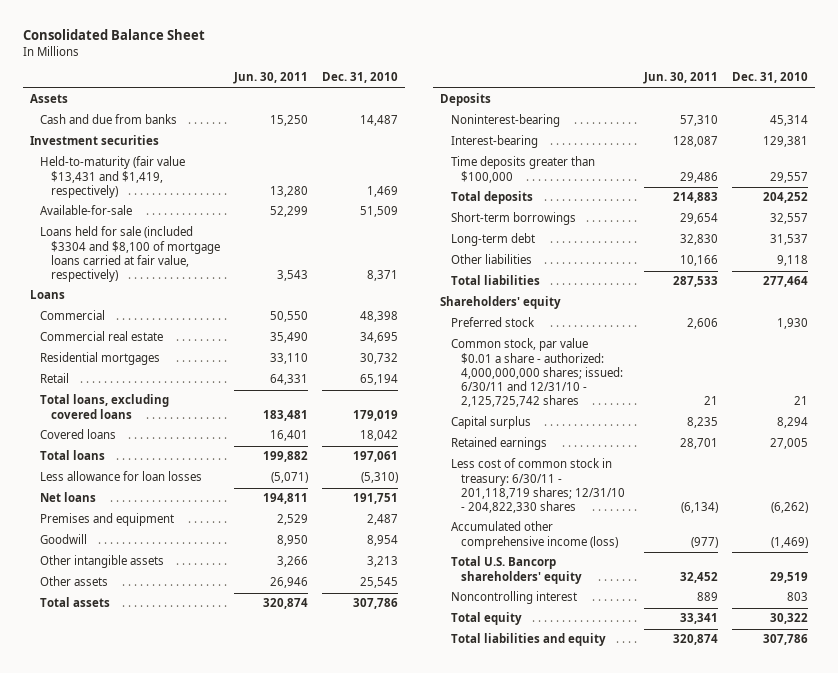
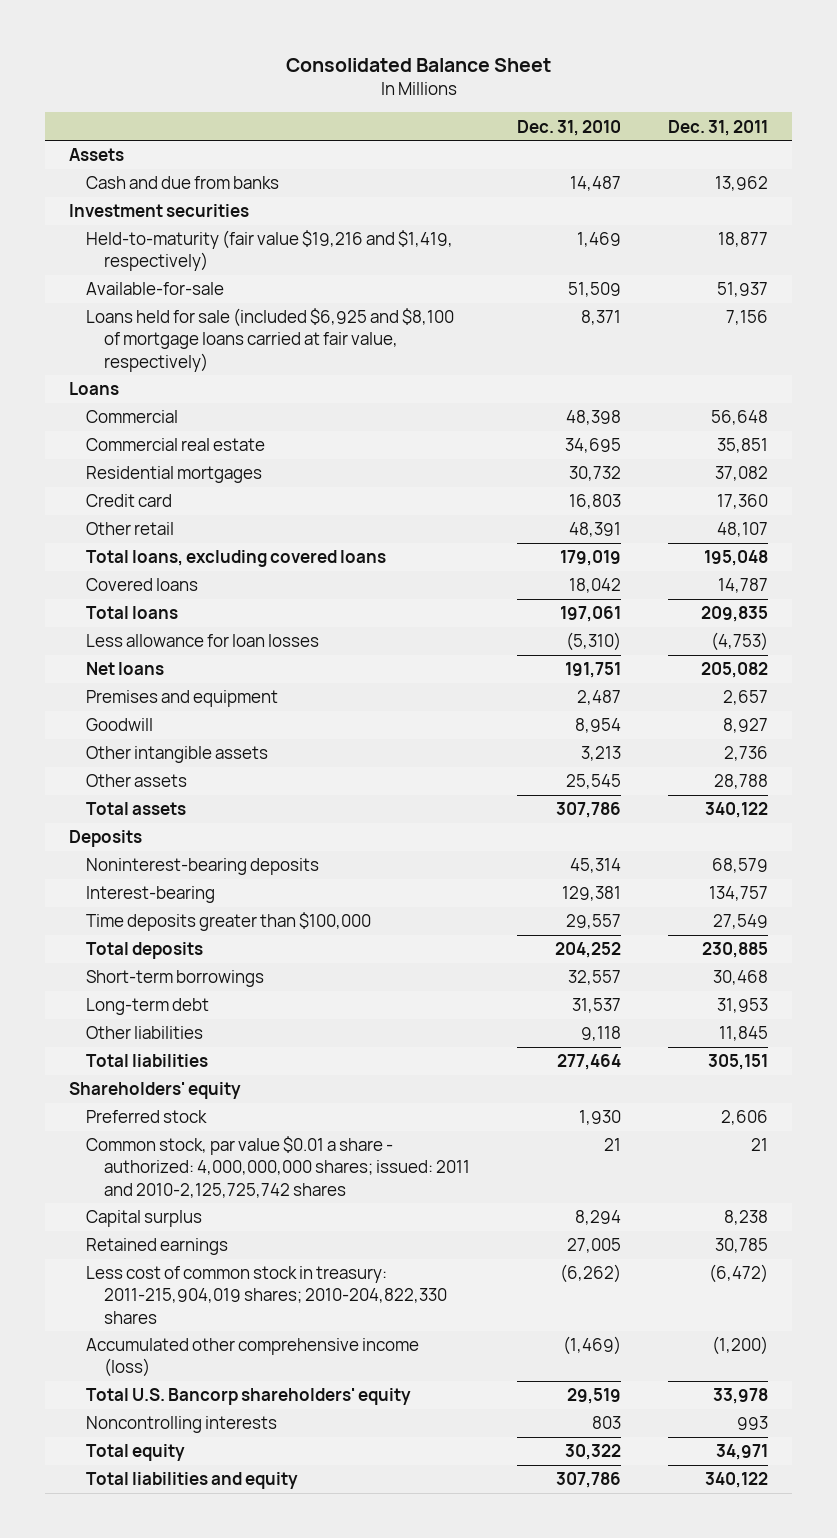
- | Jun. 30, 2011 | Dec. 31, 2010
+ | Dec. 31, 2010 | Dec. 31, 2011
- Held-to-maturity (fair value $13,431 and $1,419, respectively) | 13,280 | 1,469
+ Held-to-maturity (fair value $19,216 and $1,419, respectively) | 1,469 | 18,877
- Loans held for sale (included $3304 and $8,100 of mortgage loans carried at fair value, respectively) | 3,543 | 8,371
+ Loans held for sale (included $6,925 and $8,100 of mortgage loans carried at fair value, respectively) | 8,371 | 7,156
- Retail | 64,331 | 65,194
+ Credit card | 16,803 | 17,360
+ Other retail | 48,391 | 48,107
- Noninterest-bearing | 57,310 | 45,314
+ Noninterest-bearing deposits | 45,314 | 68,579
- Common stock, par value $0.01 a share - authorized: 4,000,000,000 shares; issued: 6/30/11 and 12/31/10 - 2,125,725,742 shares | 21 | 21
+ Common stock, par value $0.01 a share - authorized: 4,000,000,000 shares; issued: 2011 and 2010-2,125,725,742 shares | 21 | 21
- Less cost of common stock in treasury: 6/30/11 - 201,118,719 shares; 12/31/10 - 204,822,330 shares | (6,134) | (6,262)
+ Less cost of common stock in treasury: 2011-215,904,019 shares; 2010-204,822,330 shares | (6,262) | (6,472)
- Noncontrolling interest | 889 | 803
+ Noncontrolling interests | 803 | 993

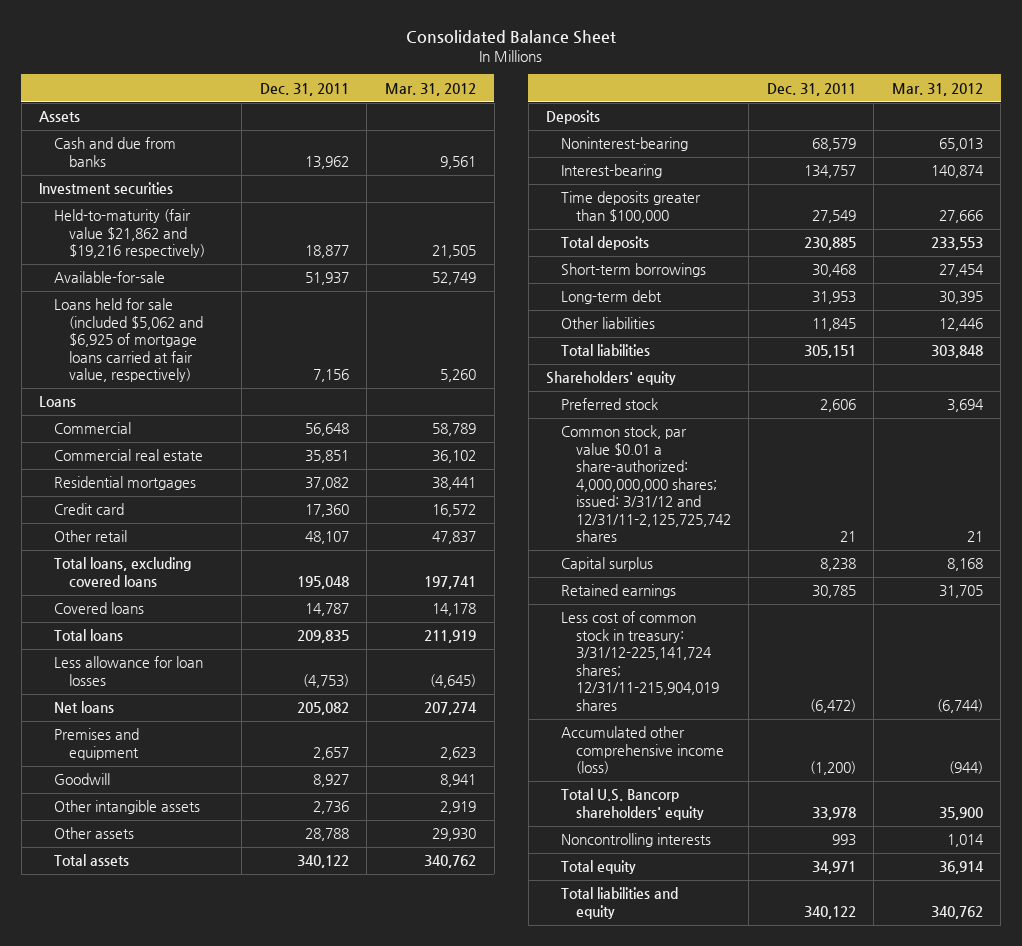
- | Dec. 31, 2010 | Dec. 31, 2011
+ | Dec. 31, 2011 | Mar. 31, 2012
- Held-to-maturity (fair value $19,216 and $1,419, respectively) | 1,469 | 18,877
+ Held-to-maturity (fair value $21,862 and $19,216 respectively) | 18,877 | 21,505
- Loans held for sale (included $6,925 and $8,100 of mortgage loans carried at fair value, respectively) | 8,371 | 7,156
+ Loans held for sale (included $5,062 and $6,925 of mortgage loans carried at fair value, respectively) | 7,156 | 5,260
- Noninterest-bearing deposits | 45,314 | 68,579
+ Noninterest-bearing | 68,579 | 65,013
- Common stock, par value $0.01 a share - authorized: 4,000,000,000 shares; issued: 2011 and 2010-2,125,725,742 shares | 21 | 21
+ Common stock, par value $0.01 a share-authorized: 4,000,000,000 shares; issued: 3/31/12 and 12/31/11-2,125,725,742 shares | 21 | 21
- Less cost of common stock in treasury: 2011-215,904,019 shares; 2010-204,822,330 shares | (6,262) | (6,472)
+ Less cost of common stock in treasury: 3/31/12-225,141,724 shares; 12/31/11-215,904,019 shares | (6,472) | (6,744)

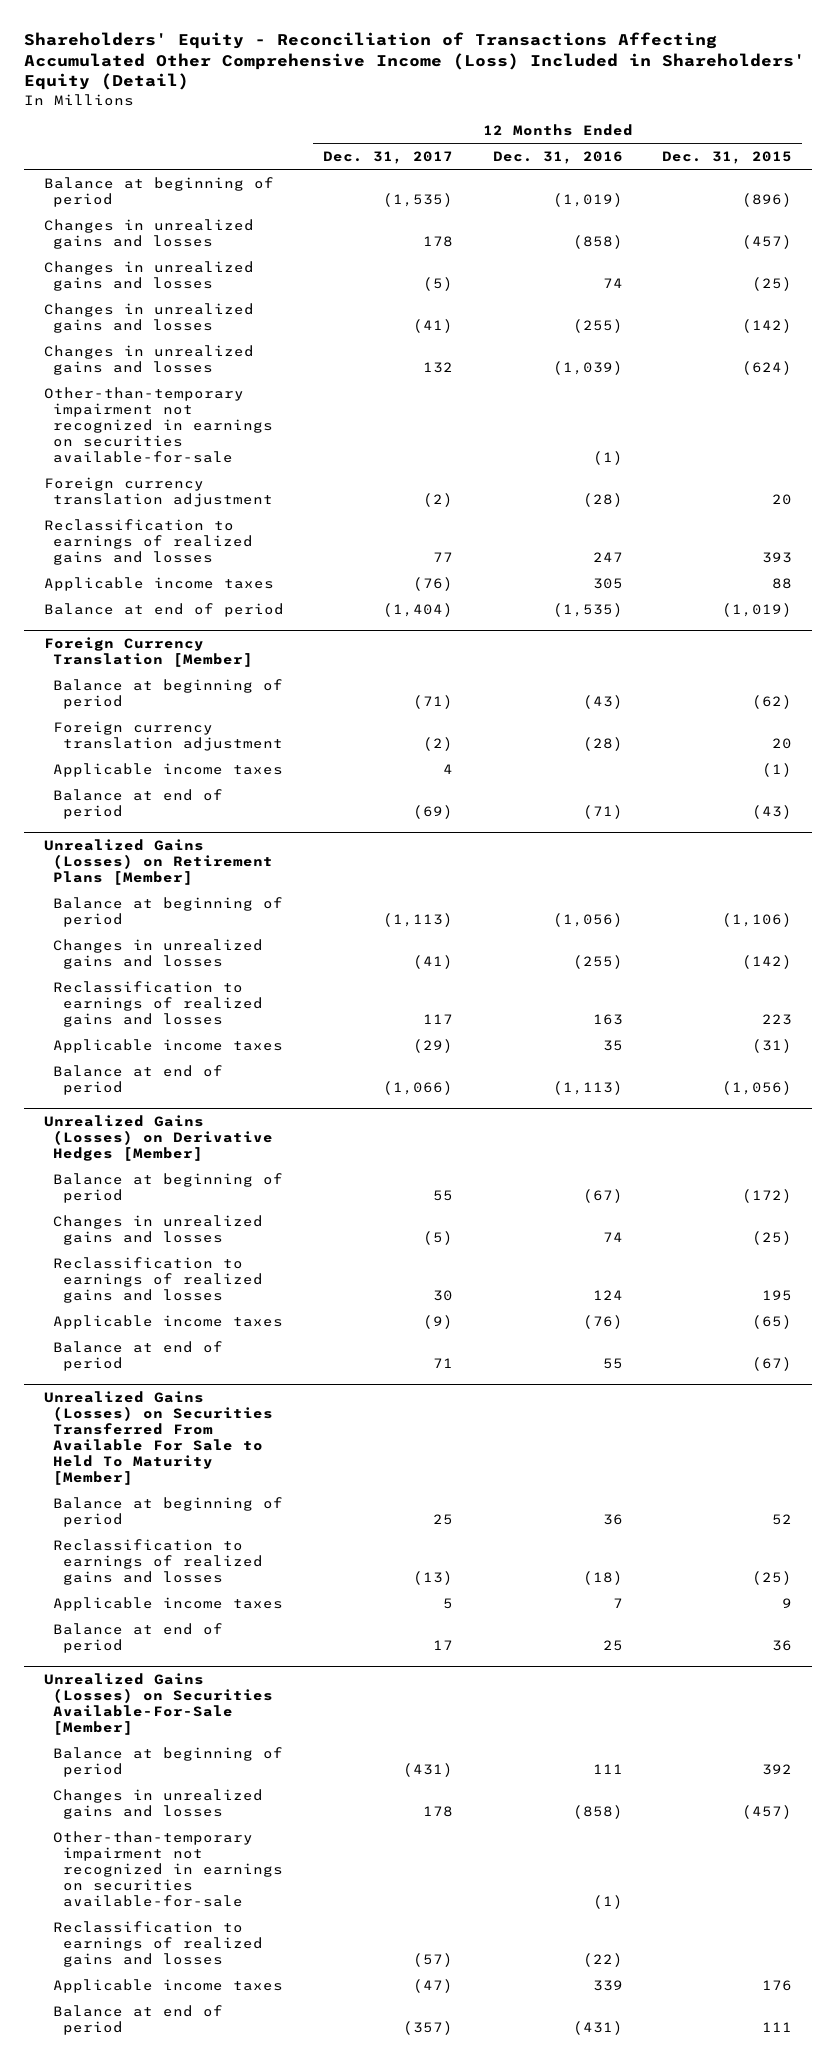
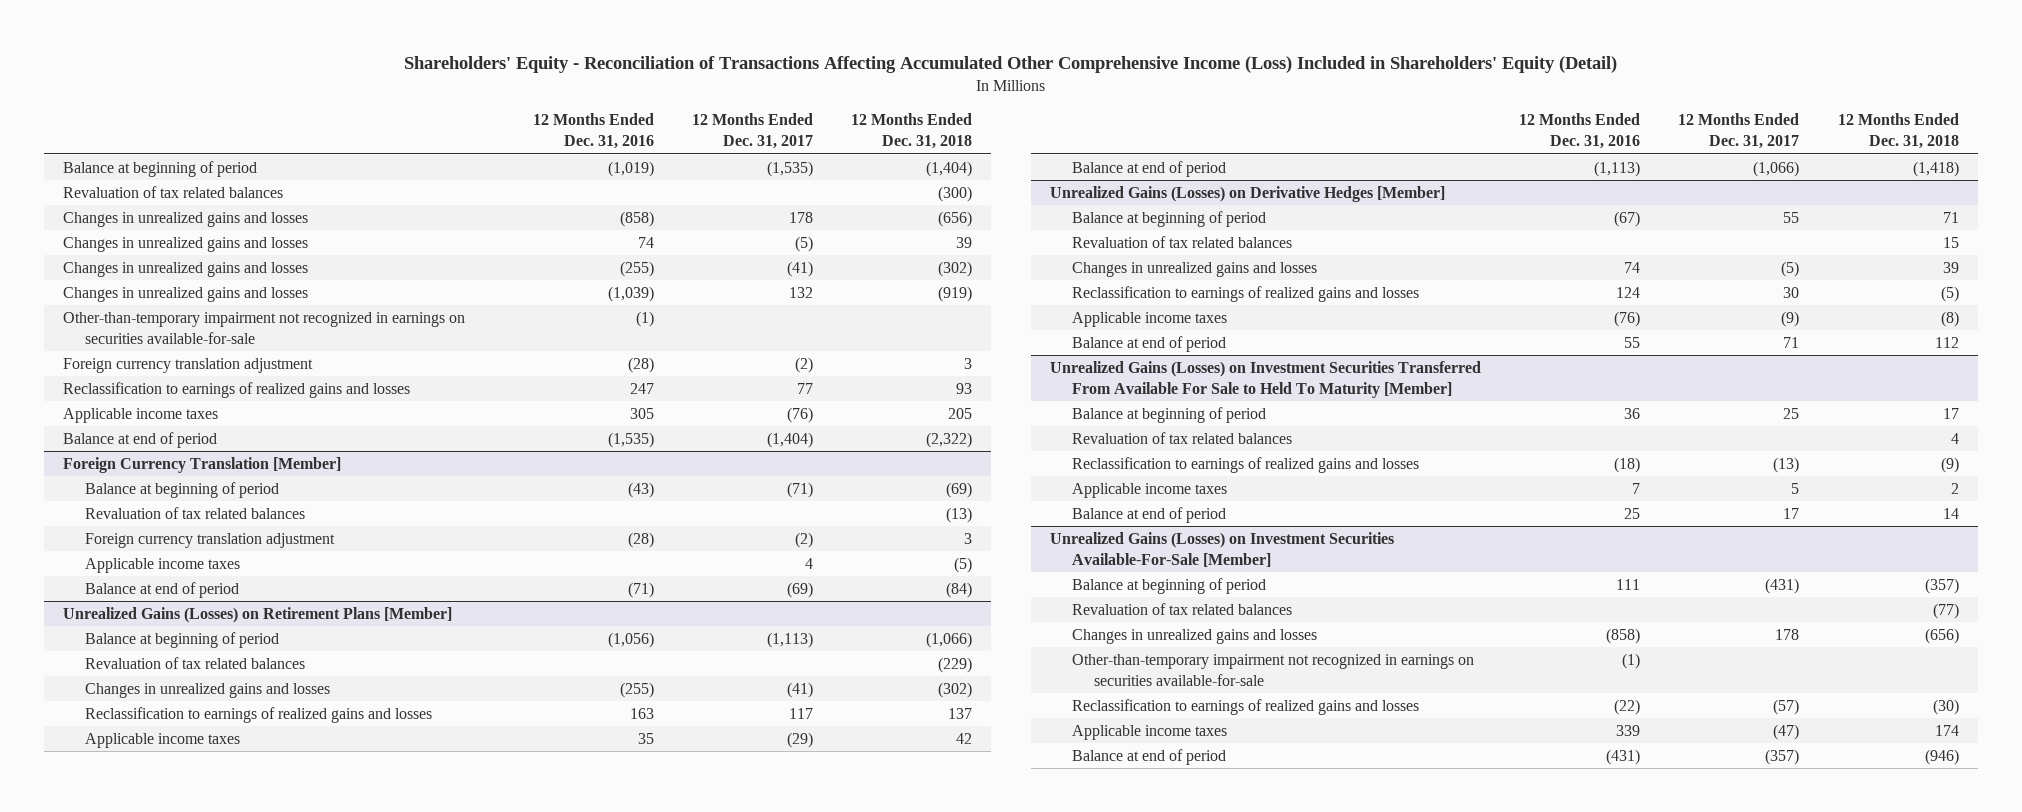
- | 12 Months Ended Dec. 31, 2017 | 12 Months Ended Dec. 31, 2016 | 12 Months Ended Dec. 31, 2015
+ | 12 Months Ended Dec. 31, 2016 | 12 Months Ended Dec. 31, 2017 | 12 Months Ended Dec. 31, 2018
+ Revaluation of tax related balances | | | (300)
@ Foreign Currency Translation [Member]
+ Revaluation of tax related balances | | | (13)
@ Unrealized Gains (Losses) on Retirement Plans [Member]
+ Revaluation of tax related balances | | | (229)
@ Unrealized Gains (Losses) on Derivative Hedges [Member]
+ Revaluation of tax related balances | | | 15
- Unrealized Gains (Losses) on Securities Transferred From Available For Sale to Held To Maturity [Member]
+ Unrealized Gains (Losses) on Investment Securities Transferred From Available For Sale to Held To Maturity [Member]
+ Revaluation of tax related balances | | | 4
- Unrealized Gains (Losses) on Securities Available-For-Sale [Member]
+ Unrealized Gains (Losses) on Investment Securities Available-For-Sale [Member]
+ Revaluation of tax related balances | | | (77)

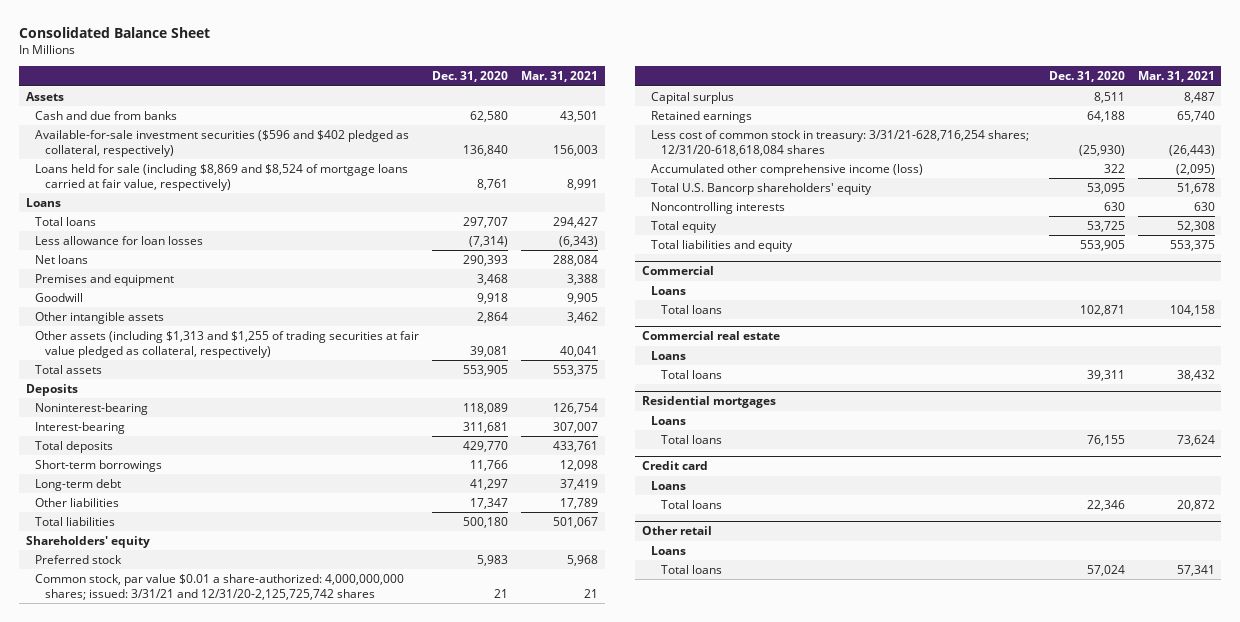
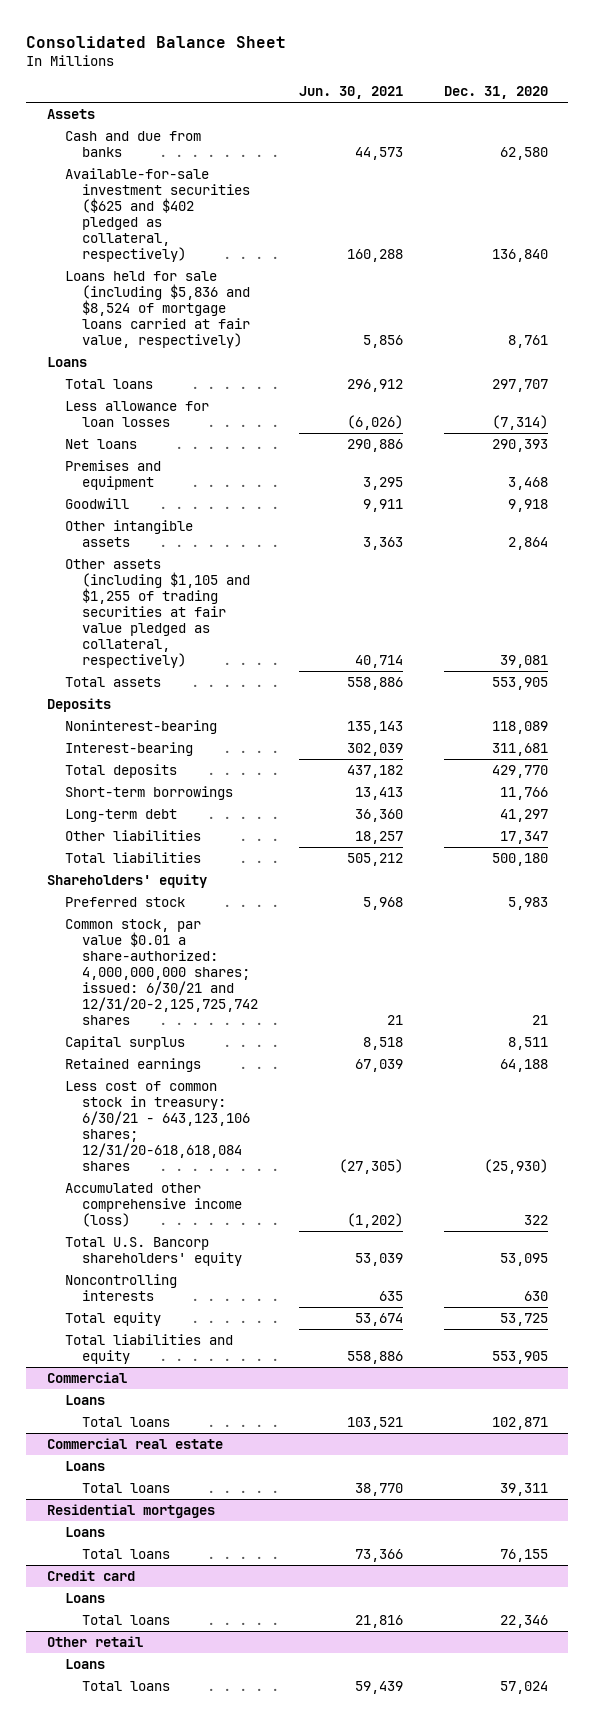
- | Dec. 31, 2020 | Mar. 31, 2021
+ | Jun. 30, 2021 | Dec. 31, 2020
- Available-for-sale investment securities ($596 and $402 pledged as collateral, respectively) | 136,840 | 156,003
- Loans held for sale (including $8,869 and $8,524 of mortgage loans carried at fair value, respectively) | 8,761 | 8,991
+ Available-for-sale investment securities ($625 and $402 pledged as collateral, respectively) | 160,288 | 136,840
+ Loans held for sale (including $5,836 and $8,524 of mortgage loans carried at fair value, respectively) | 5,856 | 8,761
- Other assets (including $1,313 and $1,255 of trading securities at fair value pledged as collateral, respectively) | 39,081 | 40,041
+ Other assets (including $1,105 and $1,255 of trading securities at fair value pledged as collateral, respectively) | 40,714 | 39,081
- Common stock, par value $0.01 a share-authorized: 4,000,000,000 shares; issued: 3/31/21 and 12/31/20-2,125,725,742 shares | 21 | 21
+ Common stock, par value $0.01 a share-authorized: 4,000,000,000 shares; issued: 6/30/21 and 12/31/20-2,125,725,742 shares | 21 | 21
- Less cost of common stock in treasury: 3/31/21-628,716,254 shares; 12/31/20-618,618,084 shares | (25,930) | (26,443)
+ Less cost of common stock in treasury: 6/30/21 - 643,123,106 shares; 12/31/20-618,618,084 shares | (27,305) | (25,930)

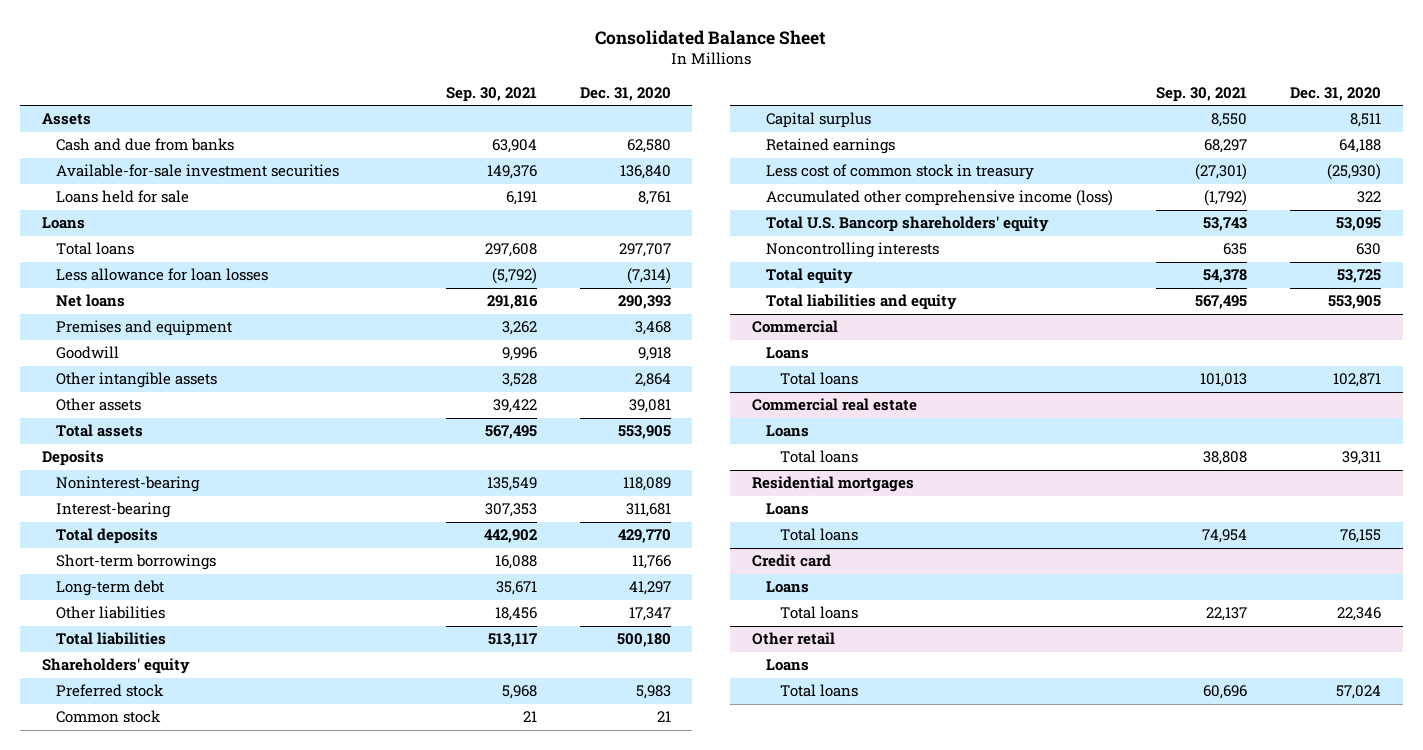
- | Jun. 30, 2021 | Dec. 31, 2020
+ | Sep. 30, 2021 | Dec. 31, 2020
- Available-for-sale investment securities ($625 and $402 pledged as collateral, respectively) | 160,288 | 136,840
- Loans held for sale (including $5,836 and $8,524 of mortgage loans carried at fair value, respectively) | 5,856 | 8,761
+ Available-for-sale investment securities | 149,376 | 136,840
+ Loans held for sale | 6,191 | 8,761
- Other assets (including $1,105 and $1,255 of trading securities at fair value pledged as collateral, respectively) | 40,714 | 39,081
+ Other assets | 39,422 | 39,081
- Common stock, par value $0.01 a share-authorized: 4,000,000,000 shares; issued: 6/30/21 and 12/31/20-2,125,725,742 shares | 21 | 21
+ Common stock | 21 | 21
- Less cost of common stock in treasury: 6/30/21 - 643,123,106 shares; 12/31/20-618,618,084 shares | (27,305) | (25,930)
+ Less cost of common stock in treasury | (27,301) | (25,930)

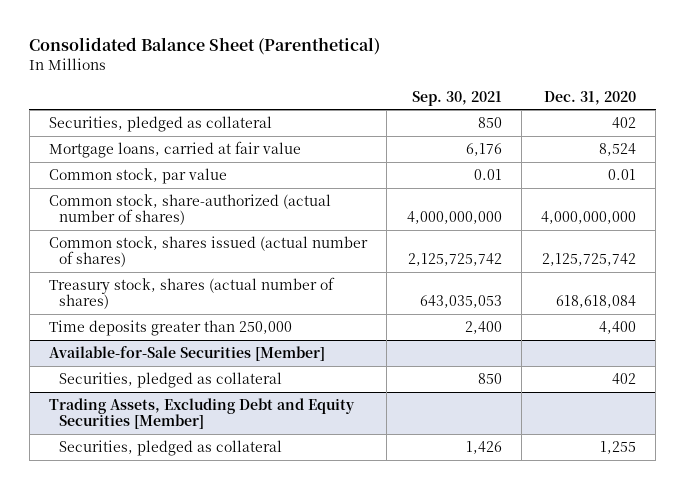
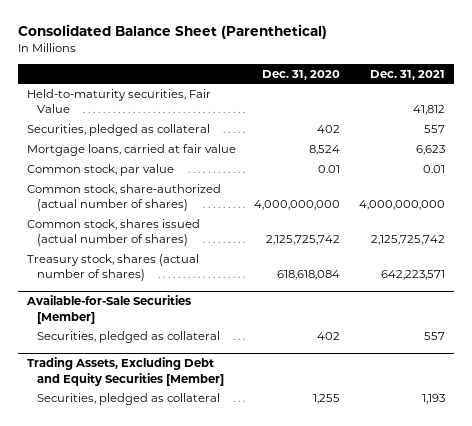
- | Sep. 30, 2021 | Dec. 31, 2020
+ | Dec. 31, 2020 | Dec. 31, 2021
+ Held-to-maturity securities, Fair Value | | 41,812
- Time deposits greater than 250,000 | 2,400 | 4,400

